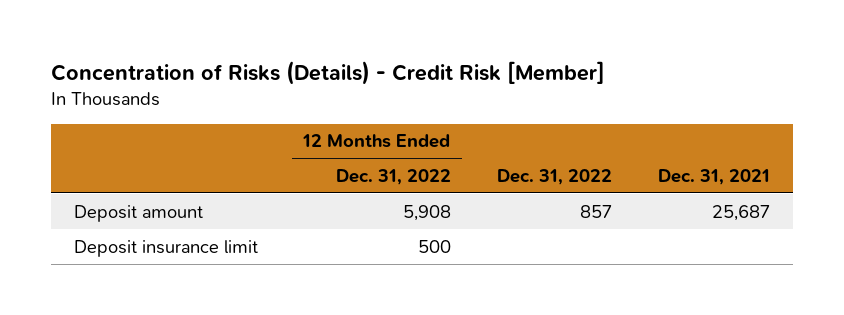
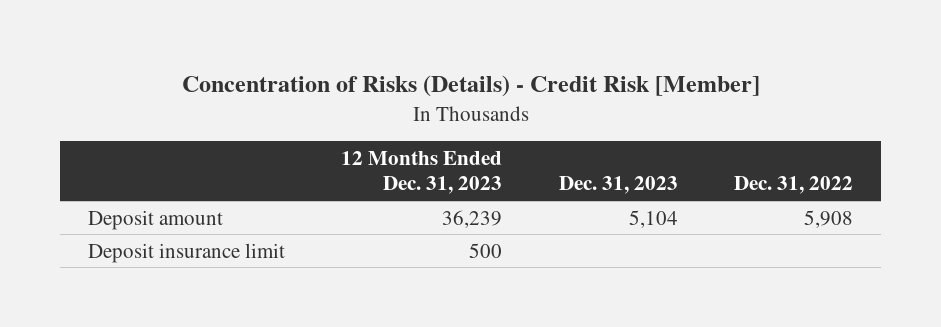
- | 12 Months Ended Dec. 31, 2022 | Dec. 31, 2022 | Dec. 31, 2021
+ | 12 Months Ended Dec. 31, 2023 | Dec. 31, 2023 | Dec. 31, 2022
- Deposit amount | 5,908 | 857 | 25,687
+ Deposit amount | 36,239 | 5,104 | 5,908

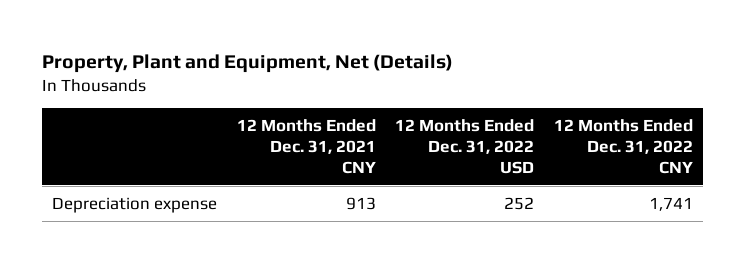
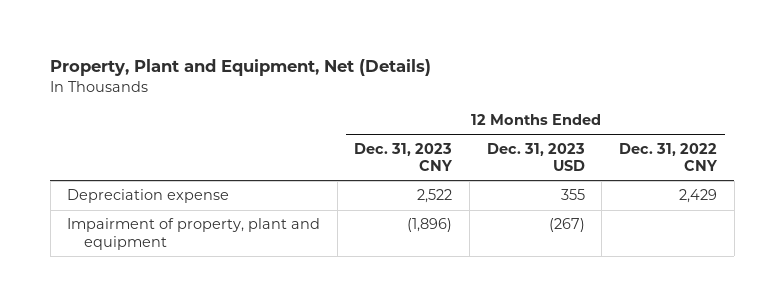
- | 12 Months Ended Dec. 31, 2021 CNY | 12 Months Ended Dec. 31, 2022 USD | 12 Months Ended Dec. 31, 2022 CNY
+ | 12 Months Ended Dec. 31, 2023 CNY | 12 Months Ended Dec. 31, 2023 USD | 12 Months Ended Dec. 31, 2022 CNY
- Depreciation expense | 913 | 252 | 1,741
+ Depreciation expense | 2,522 | 355 | 2,429
+ Impairment of property, plant and equipment | (1,896) | (267) |

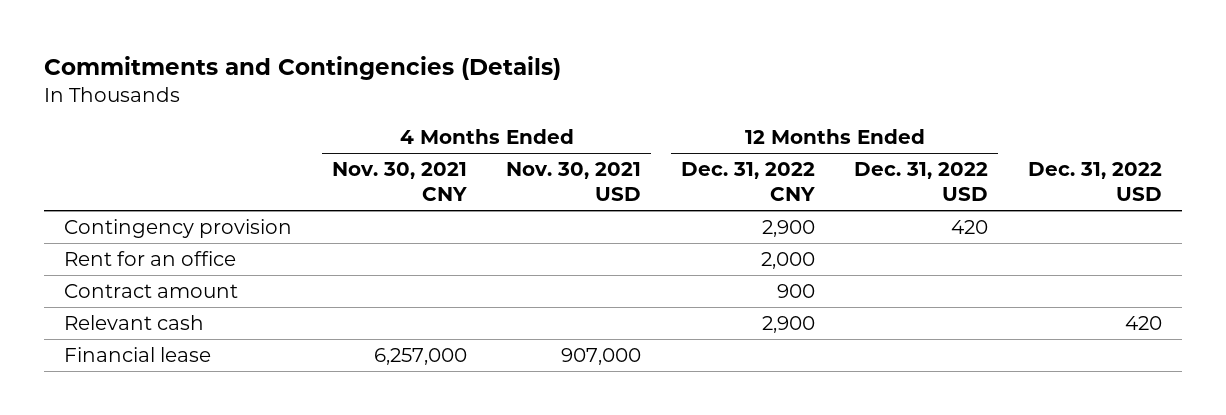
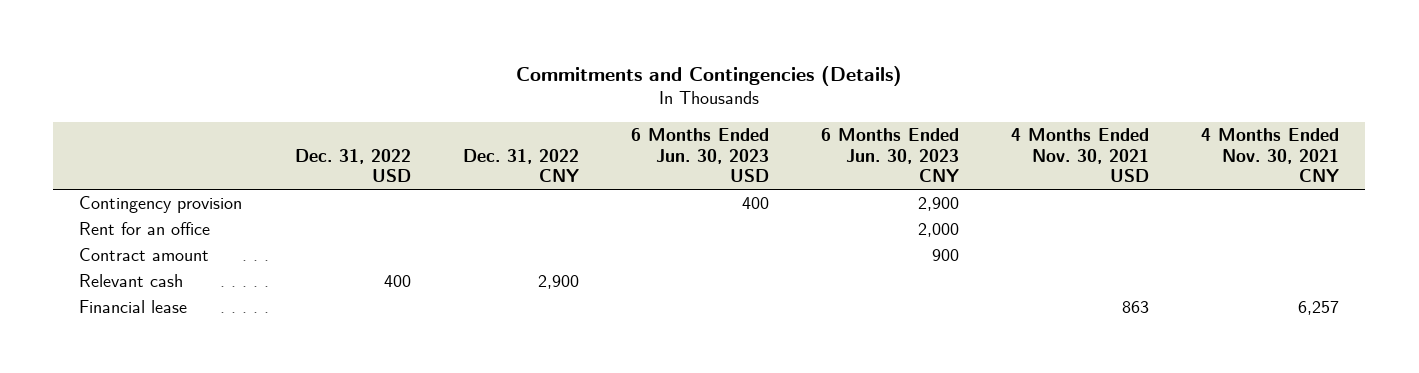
- | 4 Months Ended Nov. 30, 2021 CNY | 4 Months Ended Nov. 30, 2021 USD | 12 Months Ended Dec. 31, 2022 CNY | 12 Months Ended Dec. 31, 2022 USD | Dec. 31, 2022 USD
+ | Dec. 31, 2022 USD | Dec. 31, 2022 CNY | 6 Months Ended Jun. 30, 2023 USD | 6 Months Ended Jun. 30, 2023 CNY | 4 Months Ended Nov. 30, 2021 USD | 4 Months Ended Nov. 30, 2021 CNY
- Relevant cash | | | 2,900 | | 420
- Financial lease | 6,257,000 | 907,000 | | |
+ Relevant cash | 400 | 2,900 | | | |
+ Financial lease | | | | | 863 | 6,257

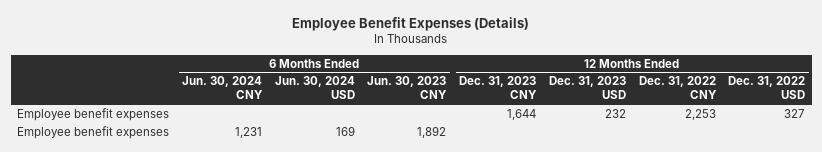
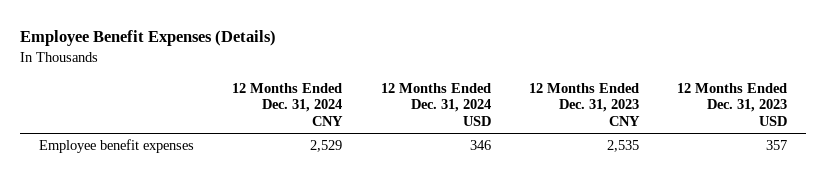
- | 6 Months Ended Jun. 30, 2024 CNY | 6 Months Ended Jun. 30, 2024 USD | 6 Months Ended Jun. 30, 2023 CNY | 12 Months Ended Dec. 31, 2023 CNY | 12 Months Ended Dec. 31, 2023 USD | 12 Months Ended Dec. 31, 2022 CNY | 12 Months Ended Dec. 31, 2022 USD
+ | 12 Months Ended Dec. 31, 2024 CNY | 12 Months Ended Dec. 31, 2024 USD | 12 Months Ended Dec. 31, 2023 CNY | 12 Months Ended Dec. 31, 2023 USD
- Employee benefit expenses | | | | 1,644 | 232 | 2,253 | 327
- Employee benefit expenses | 1,231 | 169 | 1,892 | | | |
+ Employee benefit expenses | 2,529 | 346 | 2,535 | 357

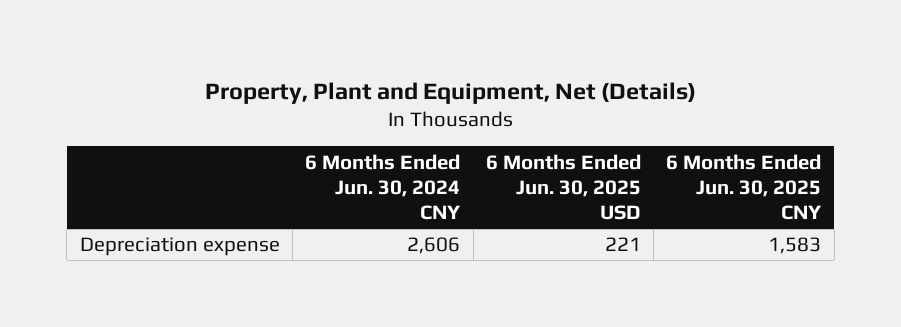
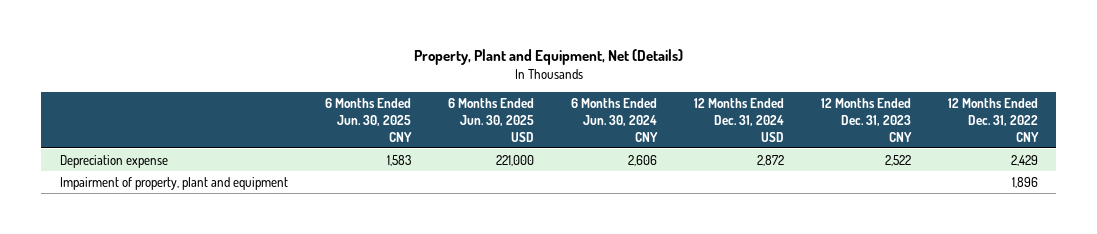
- | 6 Months Ended Jun. 30, 2024 CNY | 6 Months Ended Jun. 30, 2025 USD | 6 Months Ended Jun. 30, 2025 CNY
+ | 6 Months Ended Jun. 30, 2025 CNY | 6 Months Ended Jun. 30, 2025 USD | 6 Months Ended Jun. 30, 2024 CNY | 12 Months Ended Dec. 31, 2024 USD | 12 Months Ended Dec. 31, 2023 CNY | 12 Months Ended Dec. 31, 2022 CNY
- Depreciation expense | 2,606 | 221 | 1,583
+ Depreciation expense | 1,583 | 221,000 | 2,606 | 2,872 | 2,522 | 2,429
+ Impairment of property, plant and equipment | | | | | | 1,896

